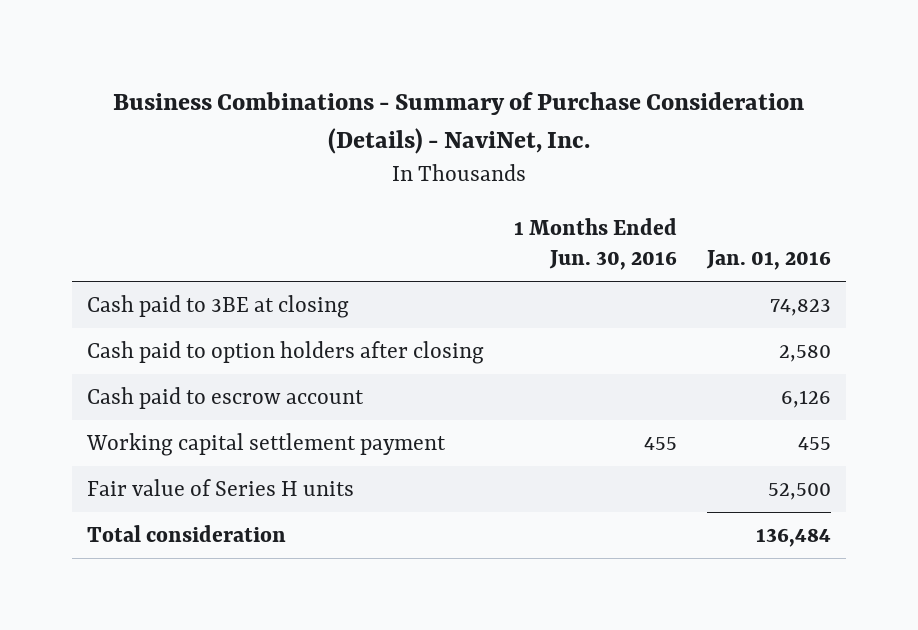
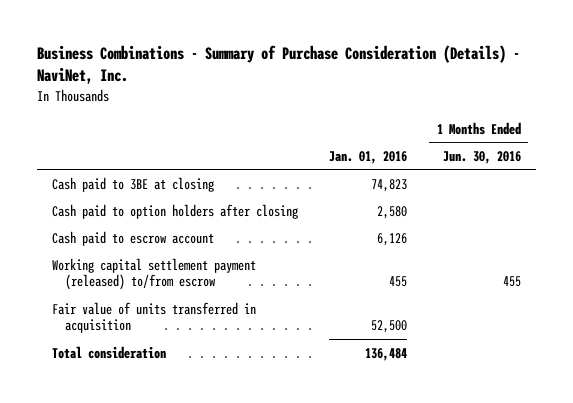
- | 1 Months Ended Jun. 30, 2016 | Jan. 01, 2016
+ | Jan. 01, 2016 | 1 Months Ended Jun. 30, 2016
- Working capital settlement payment | 455 | 455
- Fair value of Series H units | | 52,500
+ Working capital settlement payment (released) to/from escrow | 455 | 455
+ Fair value of units transferred in acquisition | 52,500 |

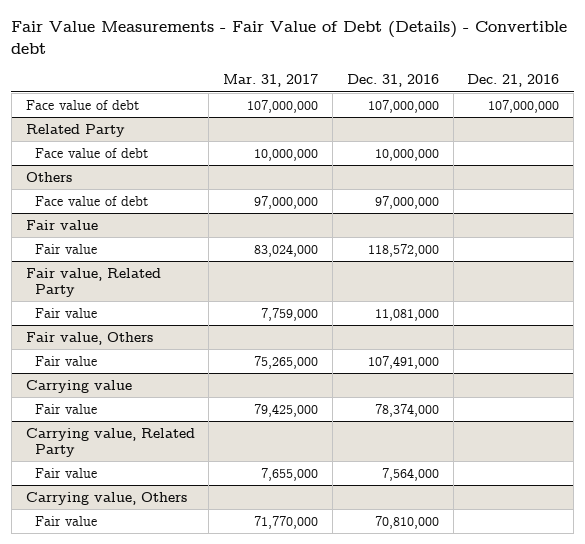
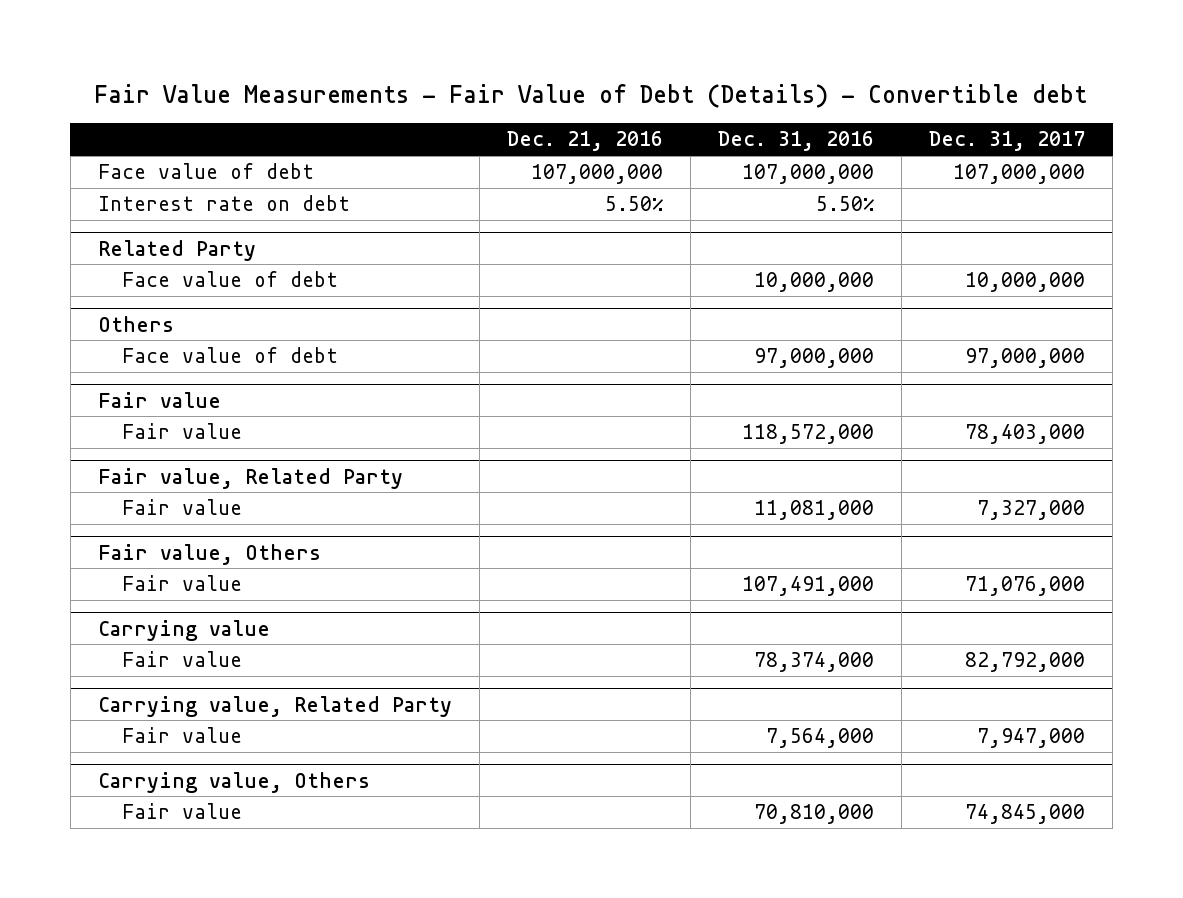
- | Mar. 31, 2017 | Dec. 31, 2016 | Dec. 21, 2016
+ | Dec. 21, 2016 | Dec. 31, 2016 | Dec. 31, 2017
+ Interest rate on debt | 5.50% | 5.50% |

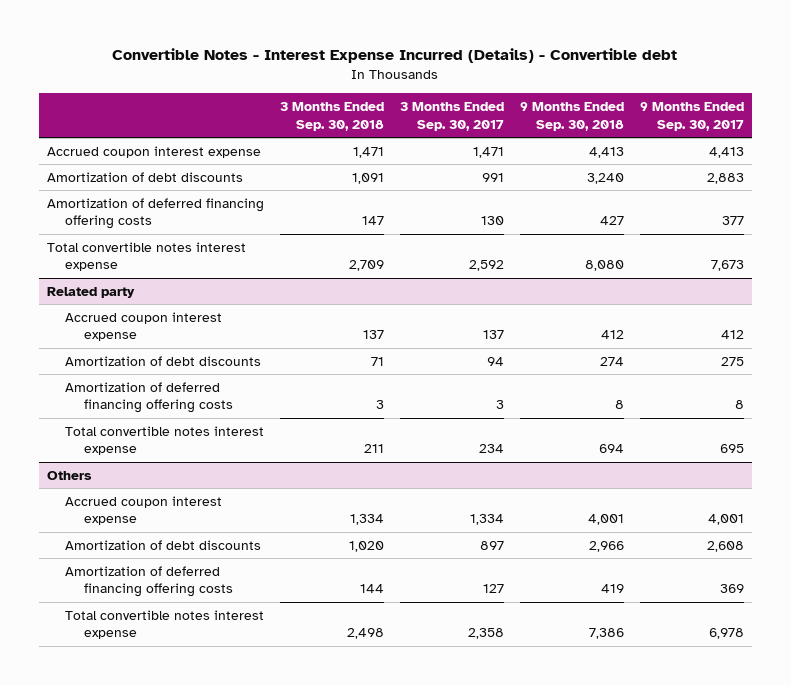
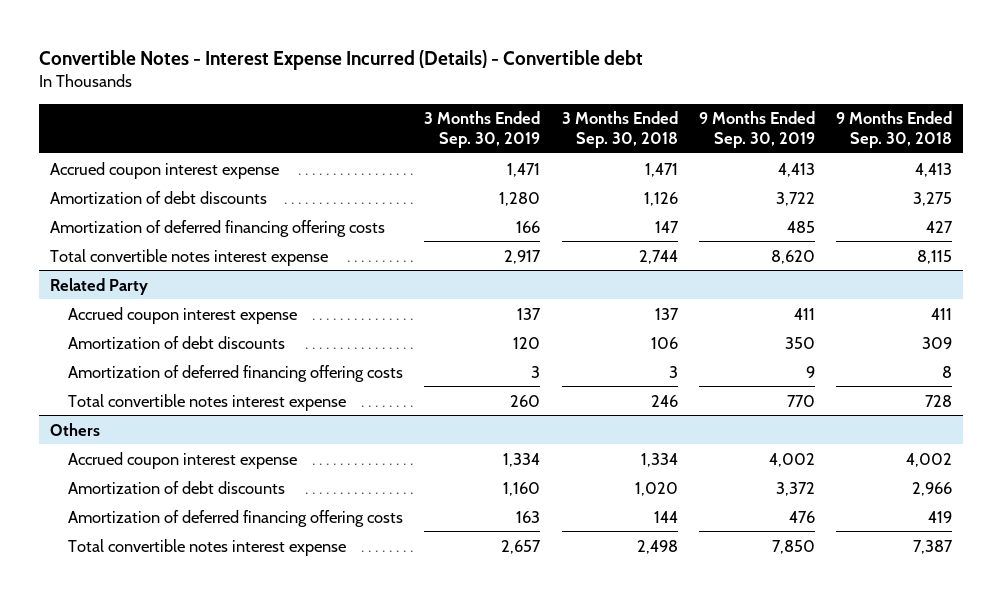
- | 3 Months Ended Sep. 30, 2018 | 3 Months Ended Sep. 30, 2017 | 9 Months Ended Sep. 30, 2018 | 9 Months Ended Sep. 30, 2017
+ | 3 Months Ended Sep. 30, 2019 | 3 Months Ended Sep. 30, 2018 | 9 Months Ended Sep. 30, 2019 | 9 Months Ended Sep. 30, 2018
- Amortization of debt discounts | 1,091 | 991 | 3,240 | 2,883
+ Amortization of debt discounts | 1,280 | 1,126 | 3,722 | 3,275
- Total convertible notes interest expense | 2,709 | 2,592 | 8,080 | 7,673
- Related party
- Accrued coupon interest expense | 137 | 137 | 412 | 412
- Amortization of debt discounts | 71 | 94 | 274 | 275
+ Total convertible notes interest expense | 2,917 | 2,744 | 8,620 | 8,115
+ Related Party
+ Accrued coupon interest expense | 137 | 137 | 411 | 411
+ Amortization of debt discounts | 120 | 106 | 350 | 309
- Total convertible notes interest expense | 211 | 234 | 694 | 695
+ Total convertible notes interest expense | 260 | 246 | 770 | 728
@ Others
- Accrued coupon interest expense | 1,334 | 1,334 | 4,001 | 4,001
+ Accrued coupon interest expense | 1,334 | 1,334 | 4,002 | 4,002
- Total convertible notes interest expense | 2,498 | 2,358 | 7,386 | 6,978
+ Total convertible notes interest expense | 2,657 | 2,498 | 7,850 | 7,387

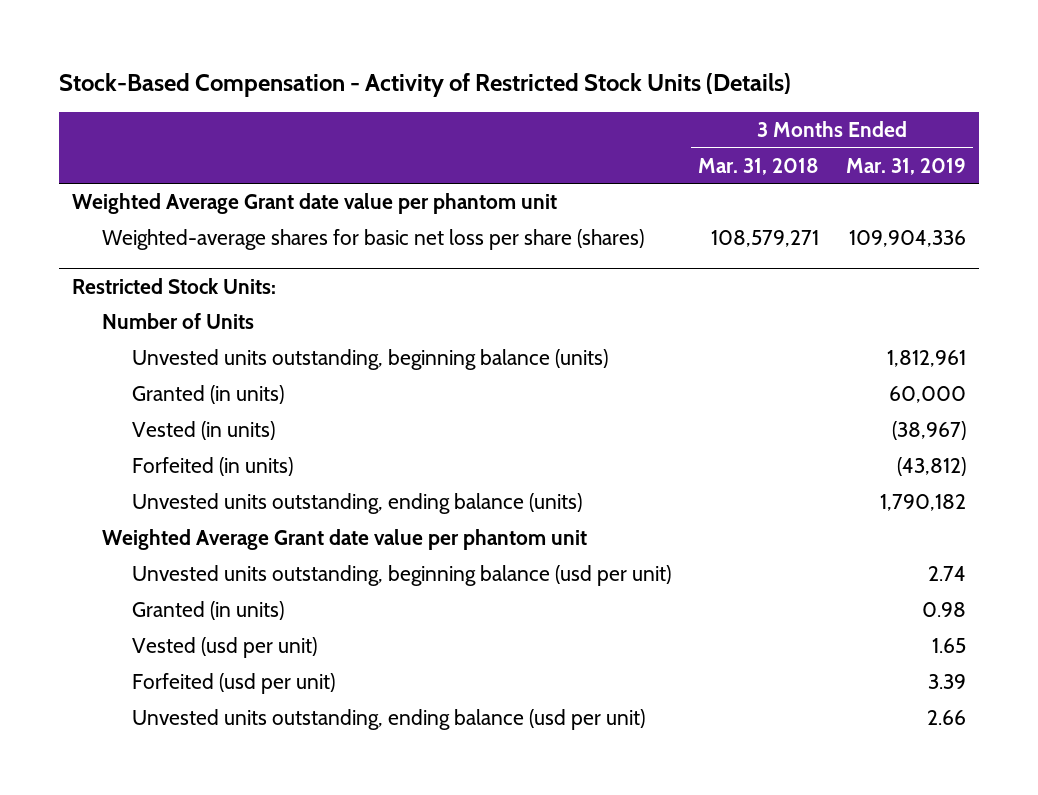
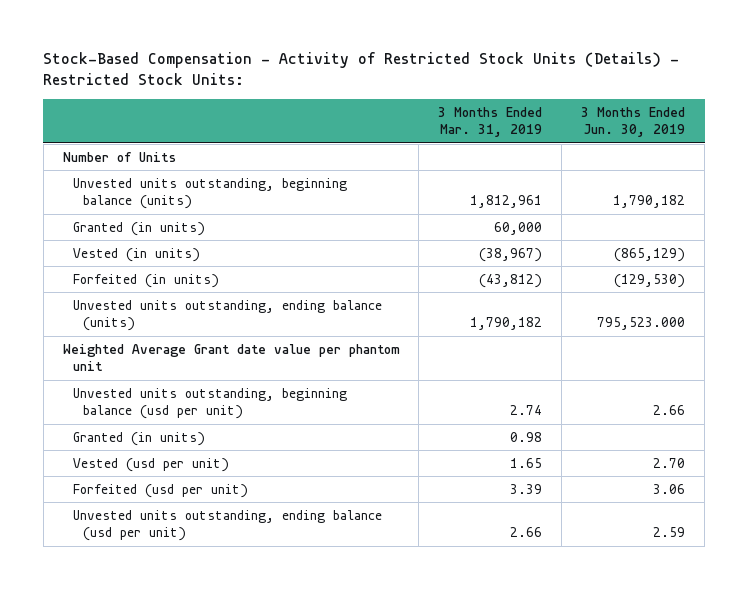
- Stock-Based Compensation - Activity of Restricted Stock Units (Details)
+ Stock-Based Compensation - Activity of Restricted Stock Units (Details) - Restricted Stock Units:
- | 3 Months Ended Mar. 31, 2018 | 3 Months Ended Mar. 31, 2019
+ | 3 Months Ended Mar. 31, 2019 | 3 Months Ended Jun. 30, 2019
- Weighted Average Grant date value per phantom unit
- Weighted-average shares for basic net loss per share (shares) | 108,579,271 | 109,904,336
- Restricted Stock Units:

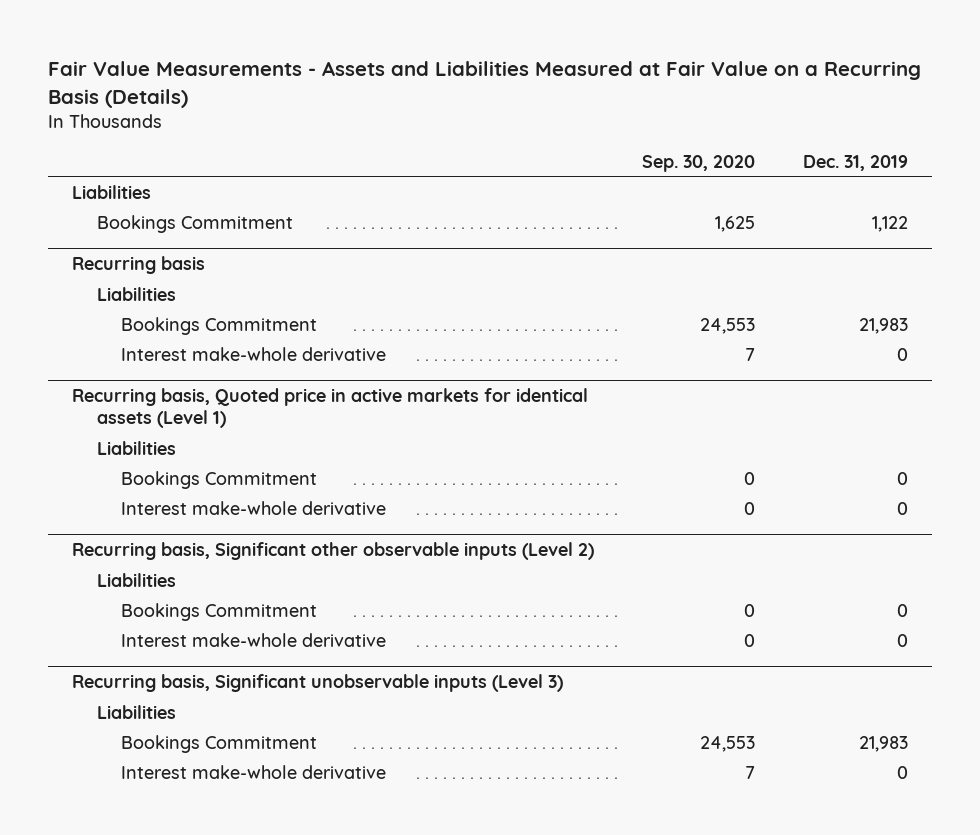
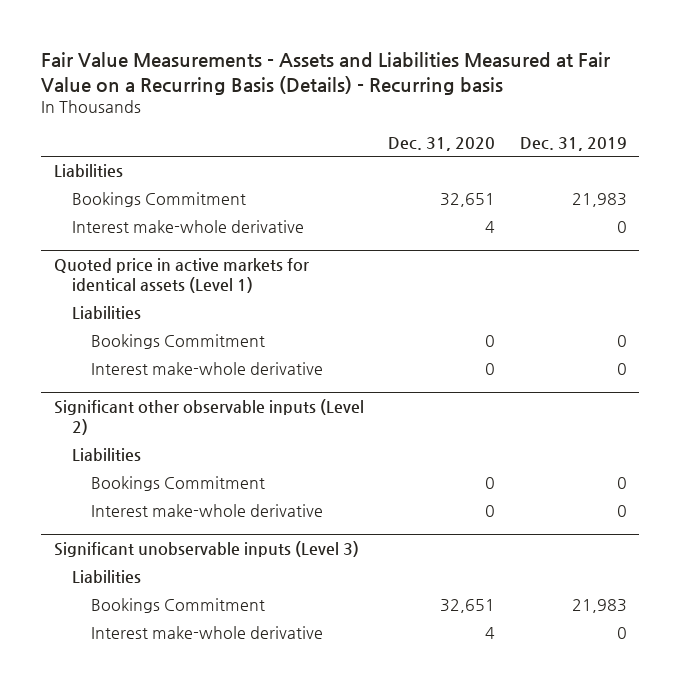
- Fair Value Measurements - Assets and Liabilities Measured at Fair Value on a Recurring Basis (Details)
+ Fair Value Measurements - Assets and Liabilities Measured at Fair Value on a Recurring Basis (Details) - Recurring basis
- | Sep. 30, 2020 | Dec. 31, 2019
+ | Dec. 31, 2020 | Dec. 31, 2019
- Bookings Commitment | 1,625 | 1,122
- Recurring basis
- Liabilities
- Recurring basis, Quoted price in active markets for identical assets (Level 1)
+ Quoted price in active markets for identical assets (Level 1)
- Recurring basis, Significant other observable inputs (Level 2)
+ Significant other observable inputs (Level 2)
- Recurring basis, Significant unobservable inputs (Level 3)
+ Significant unobservable inputs (Level 3)

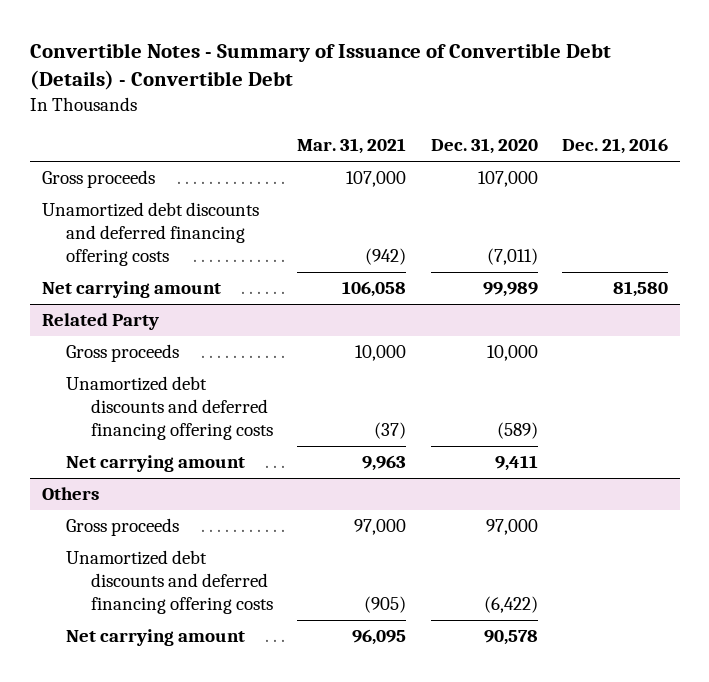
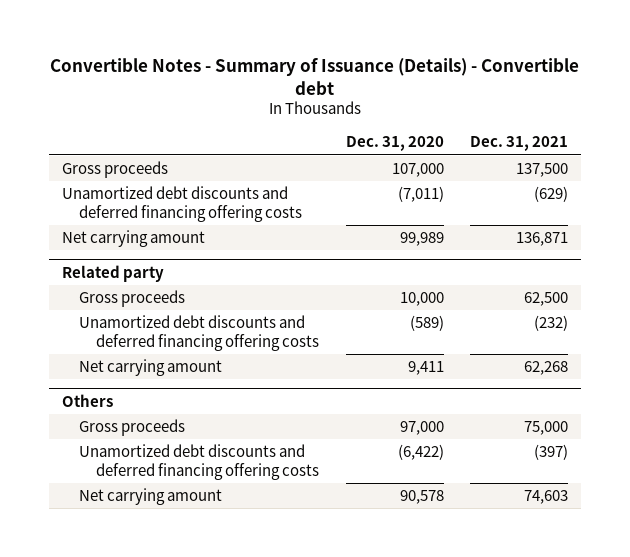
- Convertible Notes - Summary of Issuance of Convertible Debt (Details) - Convertible Debt
+ Convertible Notes - Summary of Issuance (Details) - Convertible debt
- | Mar. 31, 2021 | Dec. 31, 2020 | Dec. 21, 2016
+ | Dec. 31, 2020 | Dec. 31, 2021
- Related Party
+ Related party

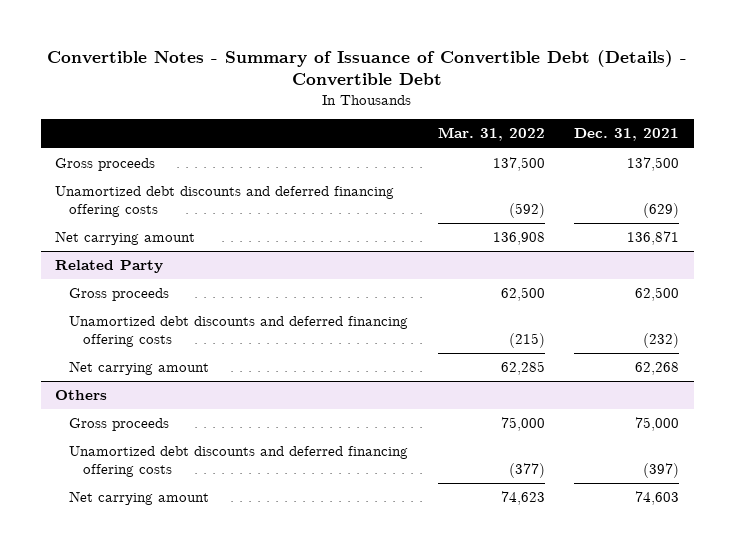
- Convertible Notes - Summary of Issuance (Details) - Convertible debt
+ Convertible Notes - Summary of Issuance of Convertible Debt (Details) - Convertible Debt
- | Dec. 31, 2020 | Dec. 31, 2021
+ | Mar. 31, 2022 | Dec. 31, 2021
- Related party
+ Related Party

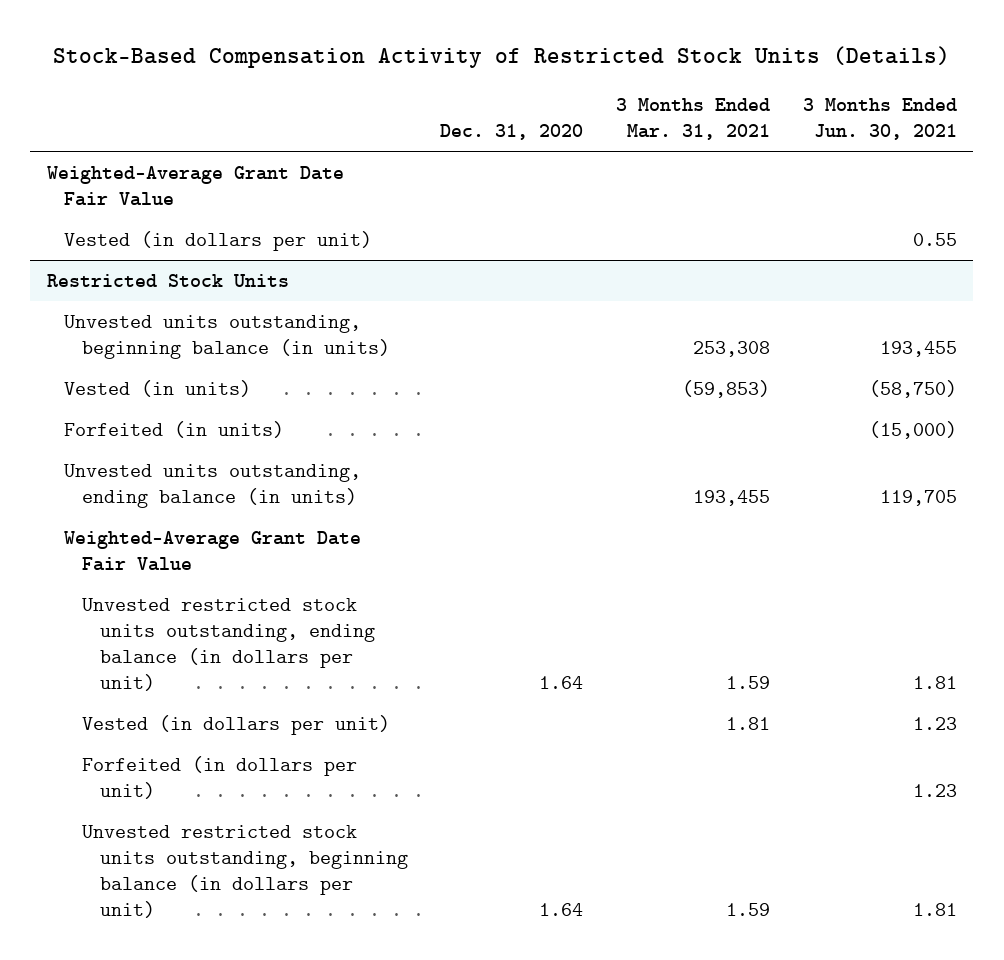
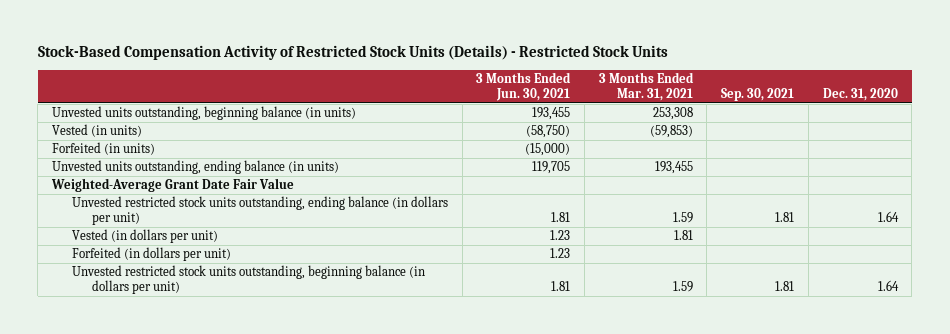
- Stock-Based Compensation Activity of Restricted Stock Units (Details)
+ Stock-Based Compensation Activity of Restricted Stock Units (Details) - Restricted Stock Units
- | Dec. 31, 2020 | 3 Months Ended Mar. 31, 2021 | 3 Months Ended Jun. 30, 2021
+ | 3 Months Ended Jun. 30, 2021 | 3 Months Ended Mar. 31, 2021 | Sep. 30, 2021 | Dec. 31, 2020
- Weighted-Average Grant Date Fair Value
- Vested (in dollars per unit) | | | 0.55
- Restricted Stock Units

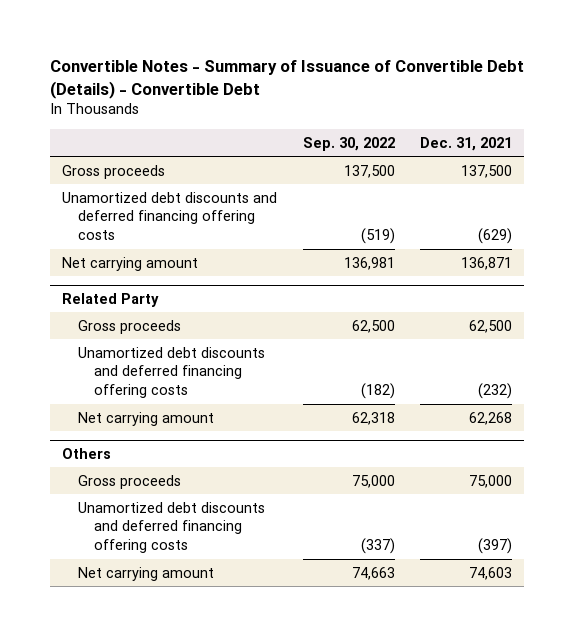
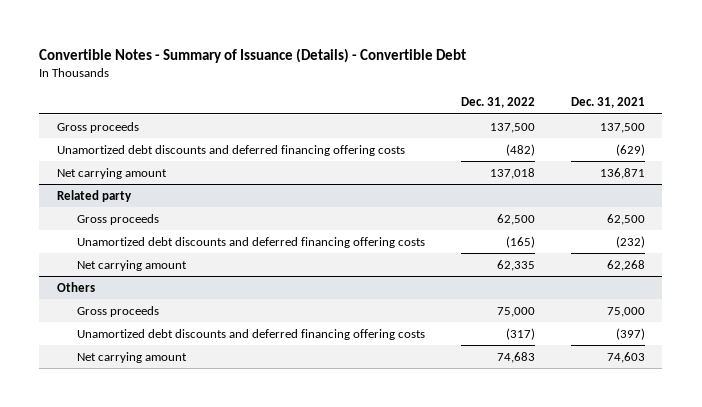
- Convertible Notes - Summary of Issuance of Convertible Debt (Details) - Convertible Debt
+ Convertible Notes - Summary of Issuance (Details) - Convertible Debt
- | Sep. 30, 2022 | Dec. 31, 2021
+ | Dec. 31, 2022 | Dec. 31, 2021
- Related Party
+ Related party

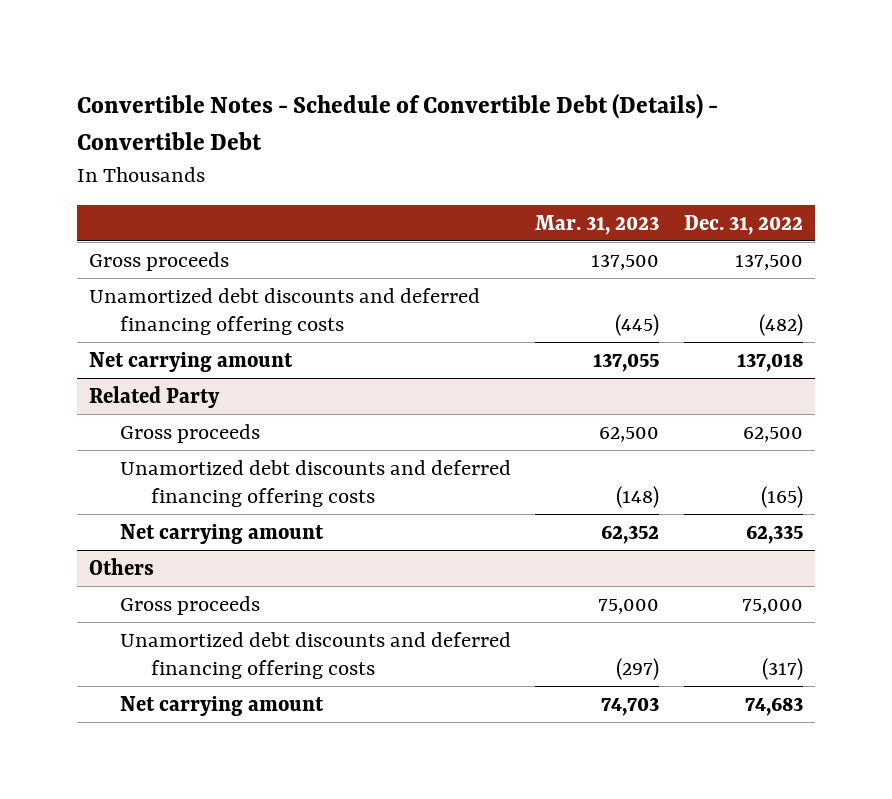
- Convertible Notes - Summary of Issuance (Details) - Convertible Debt
+ Convertible Notes - Schedule of Convertible Debt (Details) - Convertible Debt
- | Dec. 31, 2022 | Dec. 31, 2021
+ | Mar. 31, 2023 | Dec. 31, 2022
- Related party
+ Related Party

